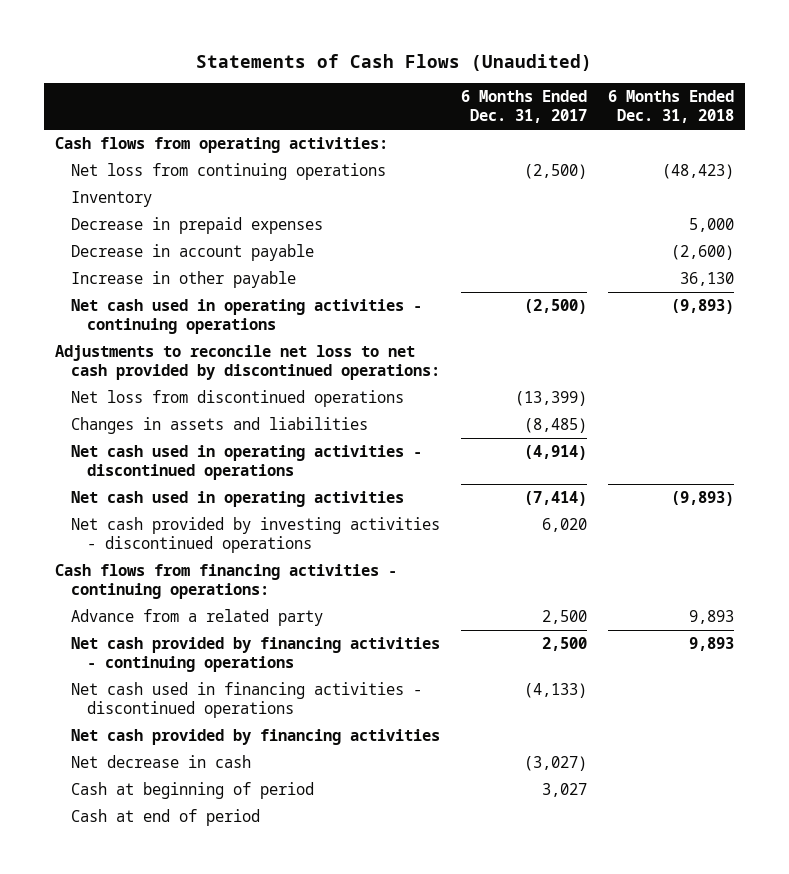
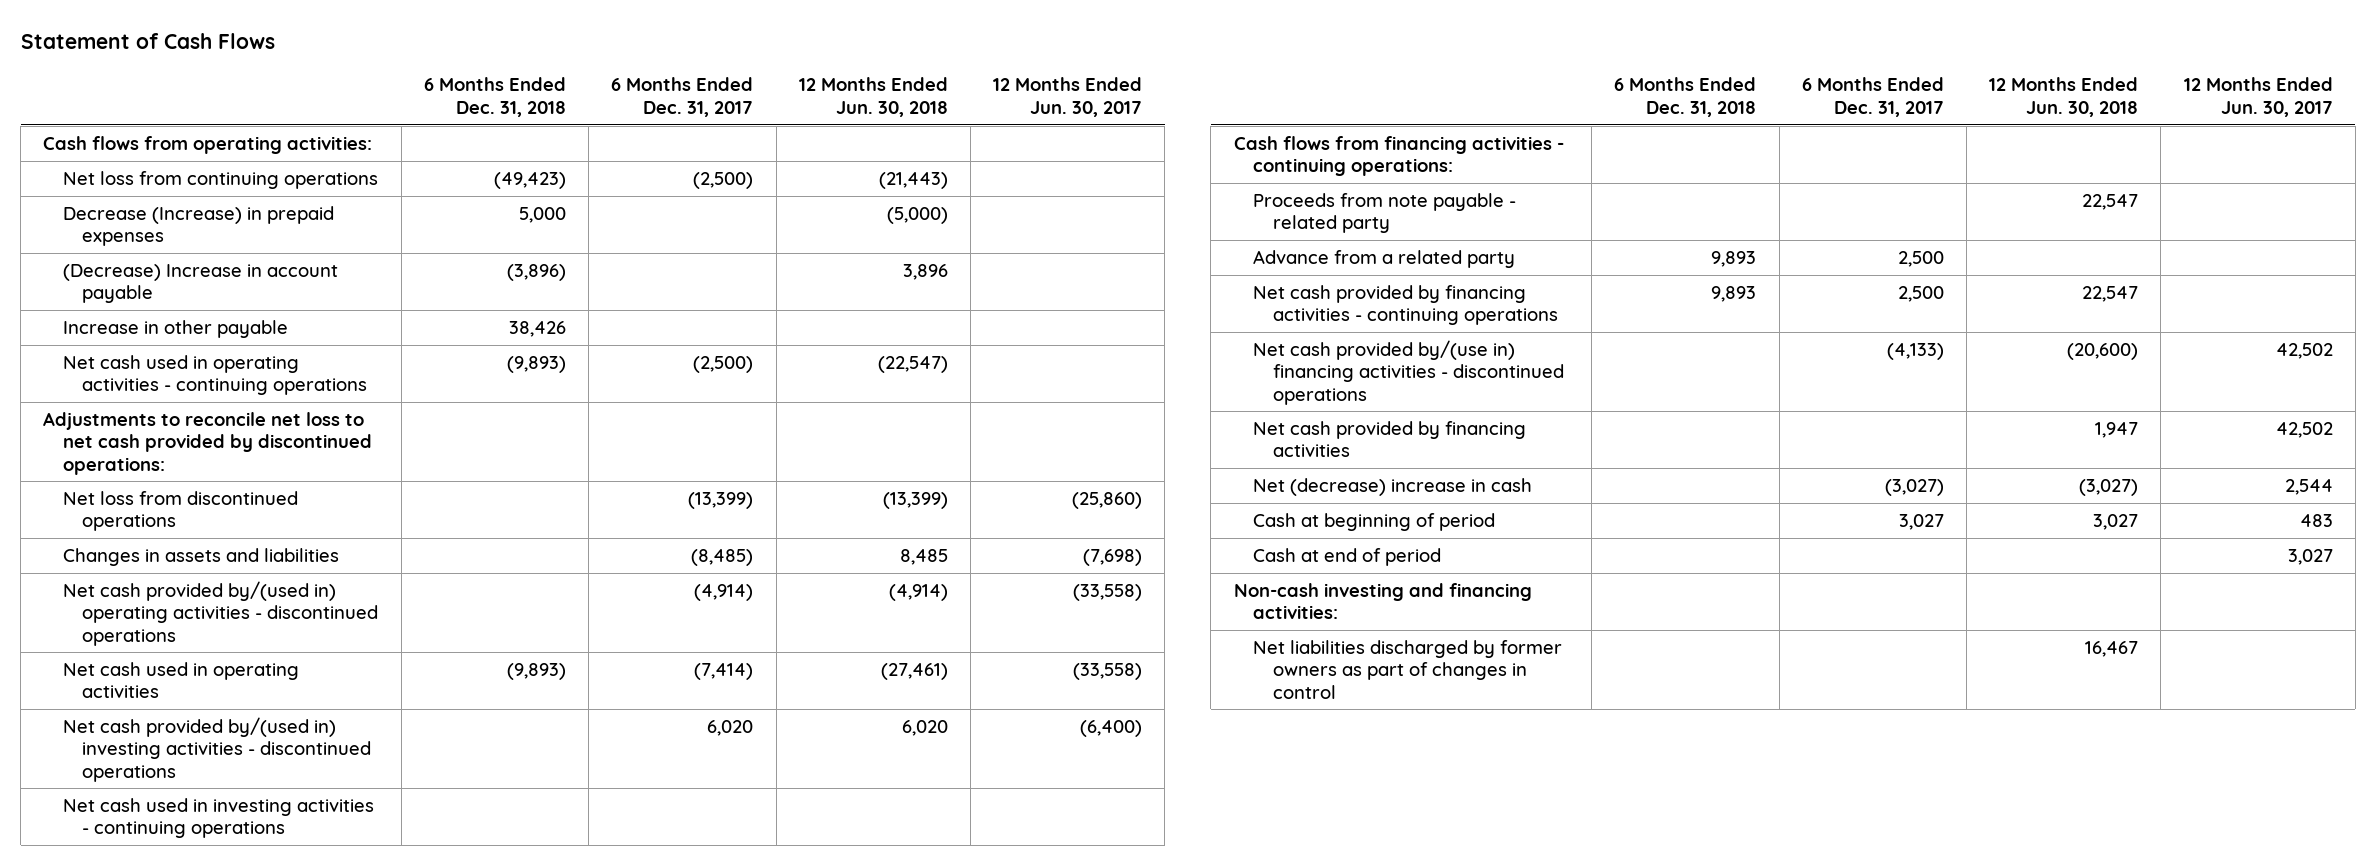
- Statements of Cash Flows (Unaudited)
+ Statement of Cash Flows
- | 6 Months Ended Dec. 31, 2017 | 6 Months Ended Dec. 31, 2018
+ | 6 Months Ended Dec. 31, 2018 | 6 Months Ended Dec. 31, 2017 | 12 Months Ended Jun. 30, 2018 | 12 Months Ended Jun. 30, 2017
- Net loss from continuing operations | (2,500) | (48,423)
- Inventory
- Decrease in prepaid expenses | | 5,000
- Decrease in account payable | | (2,600)
- Increase in other payable | | 36,130
+ Net loss from continuing operations | (49,423) | (2,500) | (21,443) |
+ Decrease (Increase) in prepaid expenses | 5,000 | | (5,000) |
+ (Decrease) Increase in account payable | (3,896) | | 3,896 |
+ Increase in other payable | 38,426 | | |
- Net cash used in operating activities - discontinued operations | (4,914) |
+ Net cash provided by/(used in) operating activities - discontinued operations | | (4,914) | (4,914) | (33,558)
- Net cash provided by investing activities - discontinued operations | 6,020 |
+ Net cash provided by/(used in) investing activities - discontinued operations | | 6,020 | 6,020 | (6,400)
+ Net cash used in investing activities - continuing operations
+ Proceeds from note payable - related party | | | 22,547 |
- Net cash used in financing activities - discontinued operations | (4,133) |
+ Net cash provided by/(use in) financing activities - discontinued operations | | (4,133) | (20,600) | 42,502
- Net decrease in cash | (3,027) |
+ Net (decrease) increase in cash | | (3,027) | (3,027) | 2,544
+ Non-cash investing and financing activities:
+ Net liabilities discharged by former owners as part of changes in control | | | 16,467 |

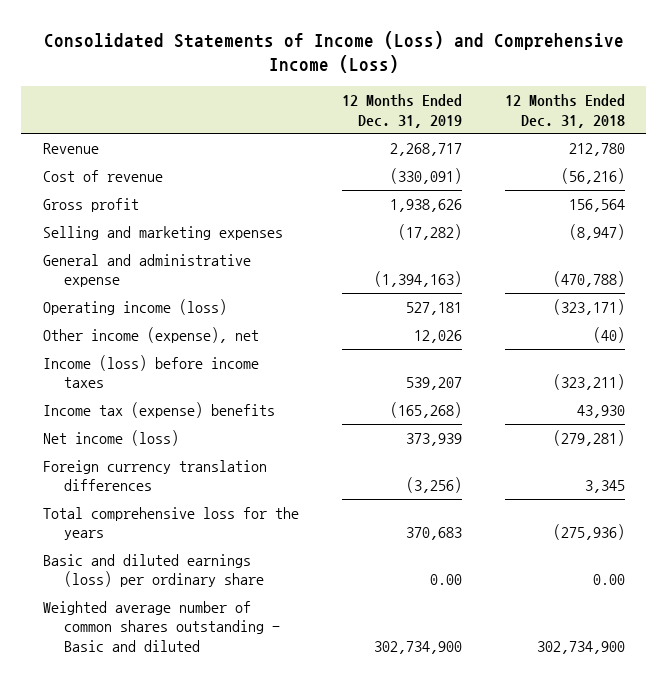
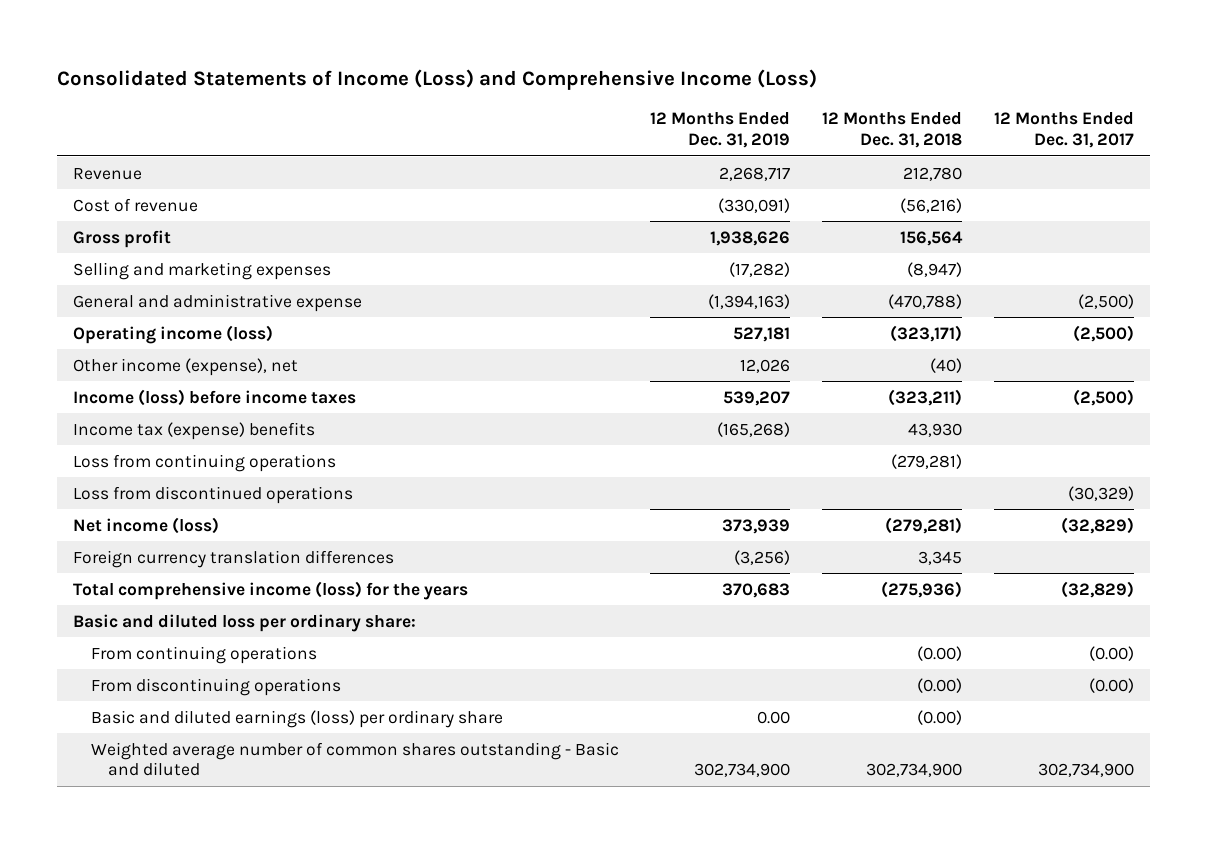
- | 12 Months Ended Dec. 31, 2019 | 12 Months Ended Dec. 31, 2018
+ | 12 Months Ended Dec. 31, 2019 | 12 Months Ended Dec. 31, 2018 | 12 Months Ended Dec. 31, 2017
+ Loss from continuing operations | | (279,281) |
+ Loss from discontinued operations | | | (30,329)
- Total comprehensive loss for the years | 370,683 | (275,936)
- Basic and diluted earnings (loss) per ordinary share | 0.00 | 0.00
+ Total comprehensive income (loss) for the years | 370,683 | (275,936) | (32,829)
+ Basic and diluted loss per ordinary share:
+ From continuing operations | | (0.00) | (0.00)
+ From discontinuing operations | | (0.00) | (0.00)
+ Basic and diluted earnings (loss) per ordinary share | 0.00 | (0.00) |

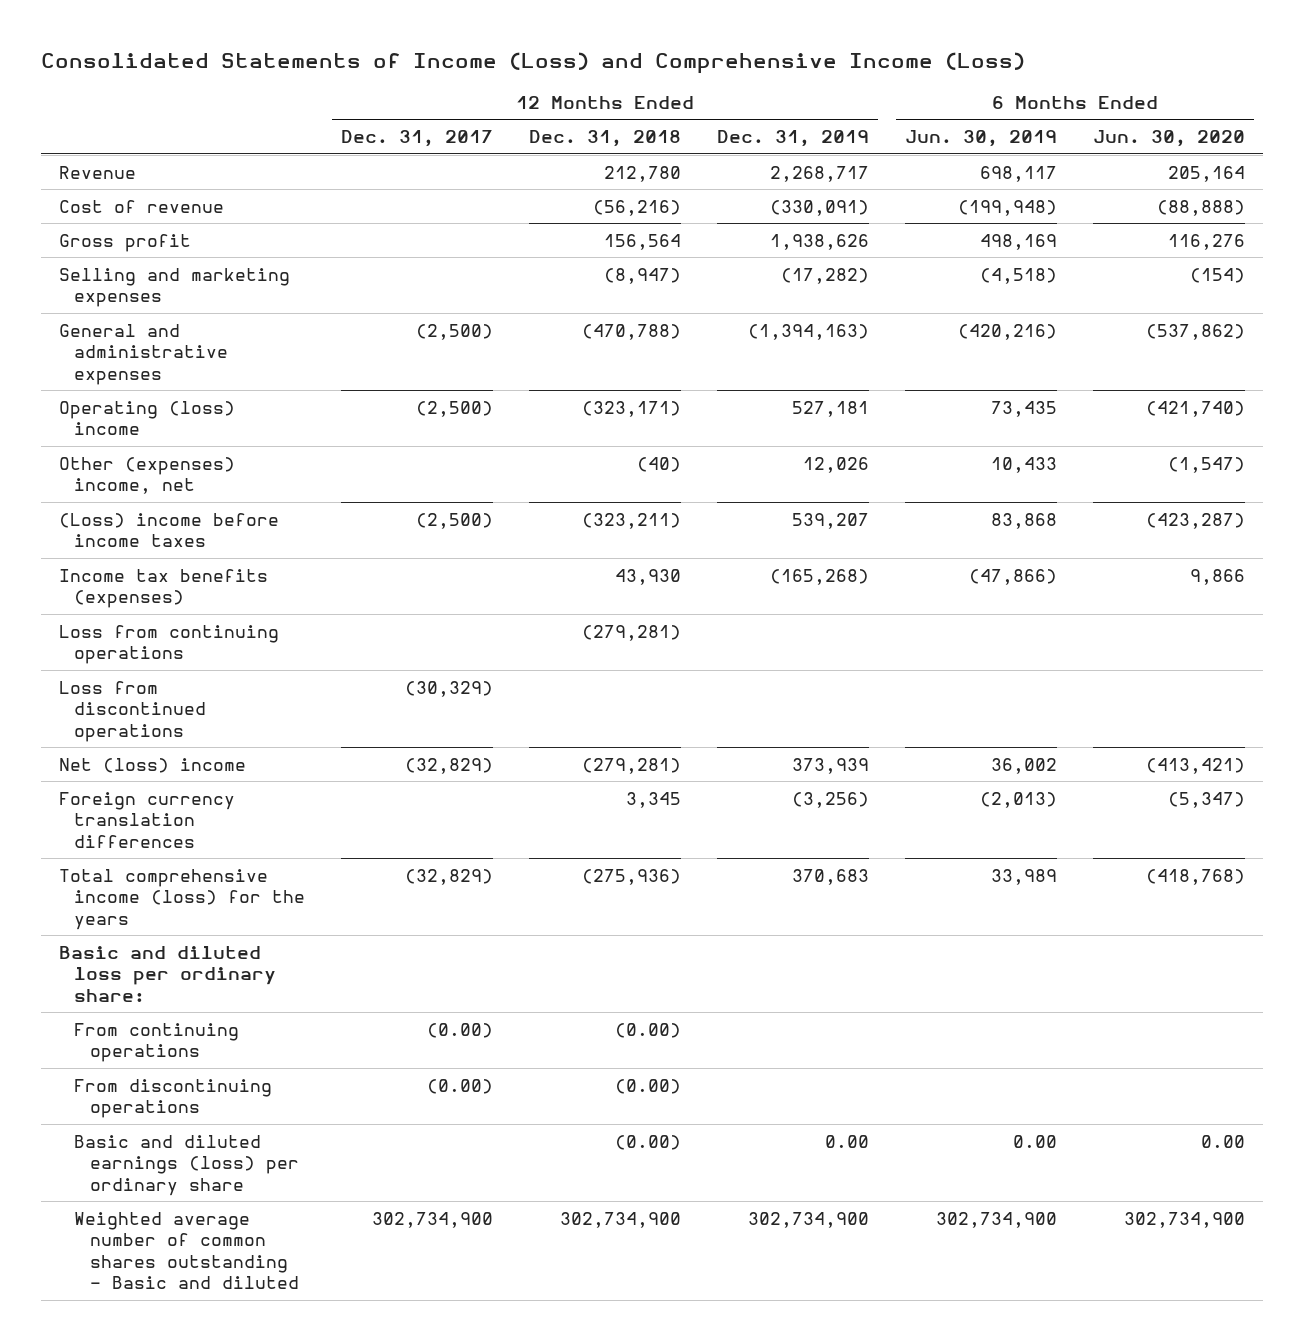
- | 12 Months Ended Dec. 31, 2019 | 12 Months Ended Dec. 31, 2018 | 12 Months Ended Dec. 31, 2017
+ | 12 Months Ended Dec. 31, 2017 | 12 Months Ended Dec. 31, 2018 | 12 Months Ended Dec. 31, 2019 | 6 Months Ended Jun. 30, 2019 | 6 Months Ended Jun. 30, 2020
- General and administrative expense | (1,394,163) | (470,788) | (2,500)
- Operating income (loss) | 527,181 | (323,171) | (2,500)
- Other income (expense), net | 12,026 | (40) |
- Income (loss) before income taxes | 539,207 | (323,211) | (2,500)
- Income tax (expense) benefits | (165,268) | 43,930 |
+ General and administrative expenses | (2,500) | (470,788) | (1,394,163) | (420,216) | (537,862)
+ Operating (loss) income | (2,500) | (323,171) | 527,181 | 73,435 | (421,740)
+ Other (expenses) income, net | | (40) | 12,026 | 10,433 | (1,547)
+ (Loss) income before income taxes | (2,500) | (323,211) | 539,207 | 83,868 | (423,287)
+ Income tax benefits (expenses) | | 43,930 | (165,268) | (47,866) | 9,866
- Net income (loss) | 373,939 | (279,281) | (32,829)
+ Net (loss) income | (32,829) | (279,281) | 373,939 | 36,002 | (413,421)

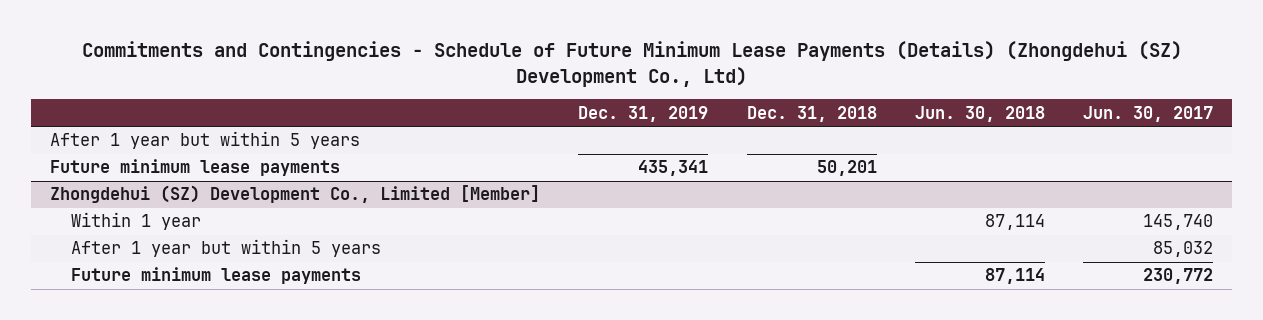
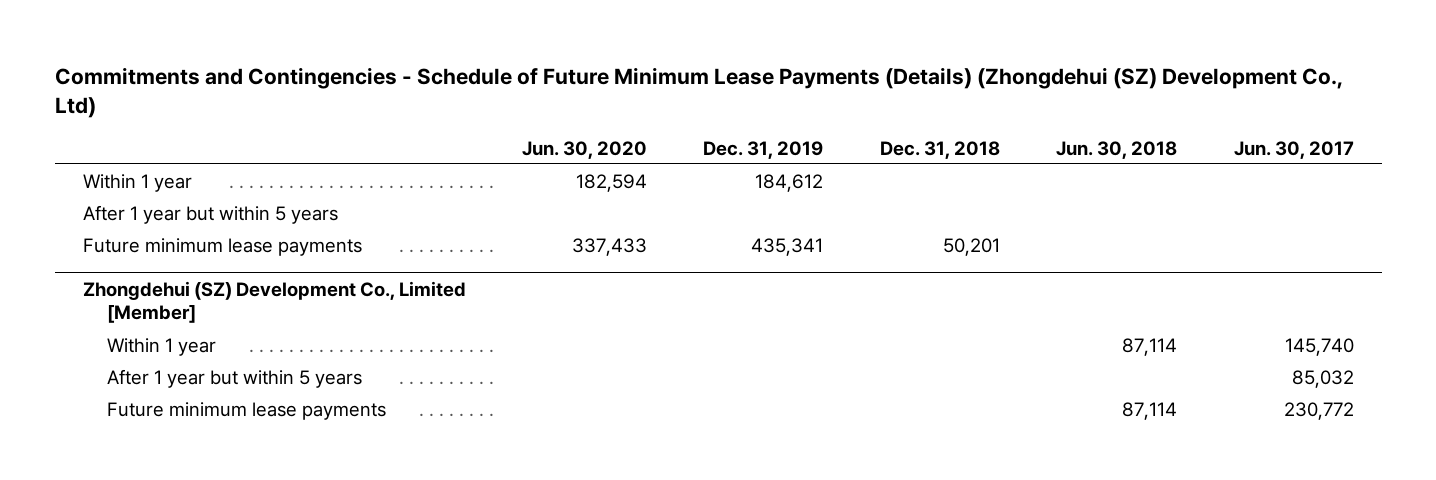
- | Dec. 31, 2019 | Dec. 31, 2018 | Jun. 30, 2018 | Jun. 30, 2017
+ | Jun. 30, 2020 | Dec. 31, 2019 | Dec. 31, 2018 | Jun. 30, 2018 | Jun. 30, 2017
+ Within 1 year | 182,594 | 184,612 | | |

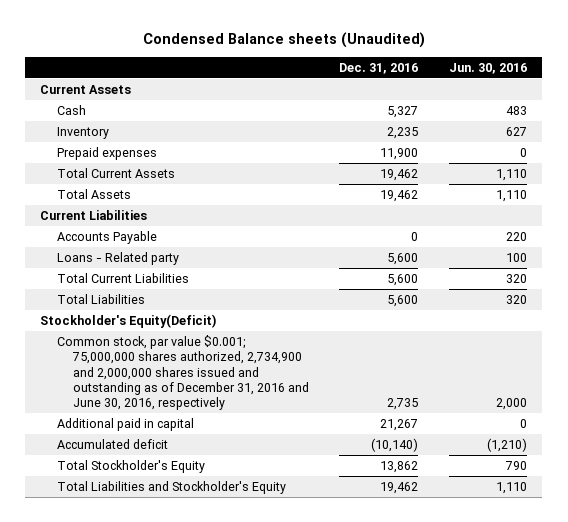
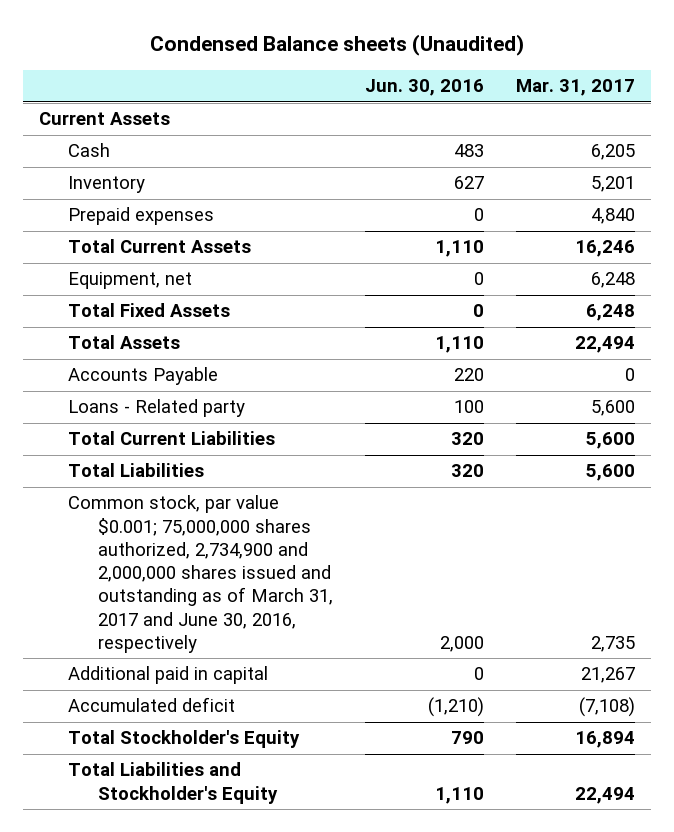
- | Dec. 31, 2016 | Jun. 30, 2016
+ | Jun. 30, 2016 | Mar. 31, 2017
+ Equipment, net | 0 | 6,248
+ Total Fixed Assets | 0 | 6,248
- Current Liabilities
- Stockholder's Equity(Deficit)
- Common stock, par value $0.001; 75,000,000 shares authorized, 2,734,900 and 2,000,000 shares issued and outstanding as of December 31, 2016 and June 30, 2016, respectively | 2,735 | 2,000
+ Common stock, par value $0.001; 75,000,000 shares authorized, 2,734,900 and 2,000,000 shares issued and outstanding as of March 31, 2017 and June 30, 2016, respectively | 2,000 | 2,735

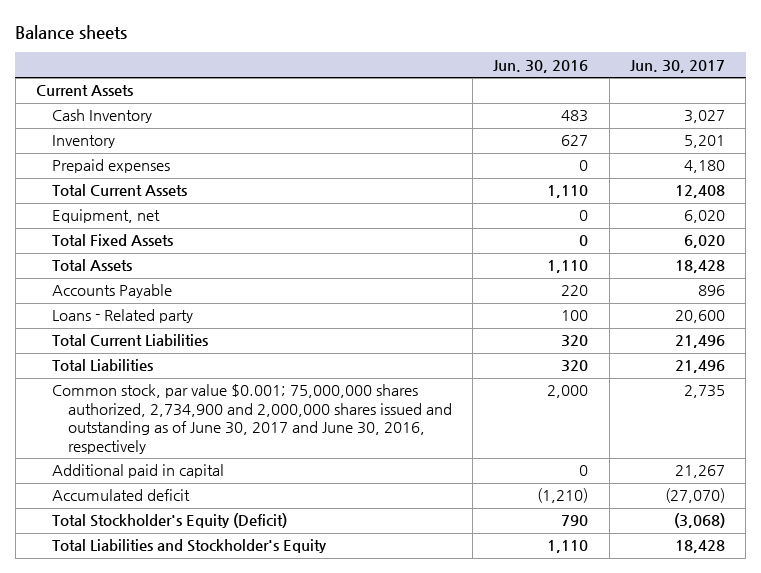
- Condensed Balance sheets (Unaudited)
+ Balance sheets
- | Jun. 30, 2016 | Mar. 31, 2017
+ | Jun. 30, 2016 | Jun. 30, 2017
- Cash | 483 | 6,205
+ Cash Inventory | 483 | 3,027
- Common stock, par value $0.001; 75,000,000 shares authorized, 2,734,900 and 2,000,000 shares issued and outstanding as of March 31, 2017 and June 30, 2016, respectively | 2,000 | 2,735
+ Common stock, par value $0.001; 75,000,000 shares authorized, 2,734,900 and 2,000,000 shares issued and outstanding as of June 30, 2017 and June 30, 2016, respectively | 2,000 | 2,735
- Total Stockholder's Equity | 790 | 16,894
+ Total Stockholder's Equity (Deficit) | 790 | (3,068)

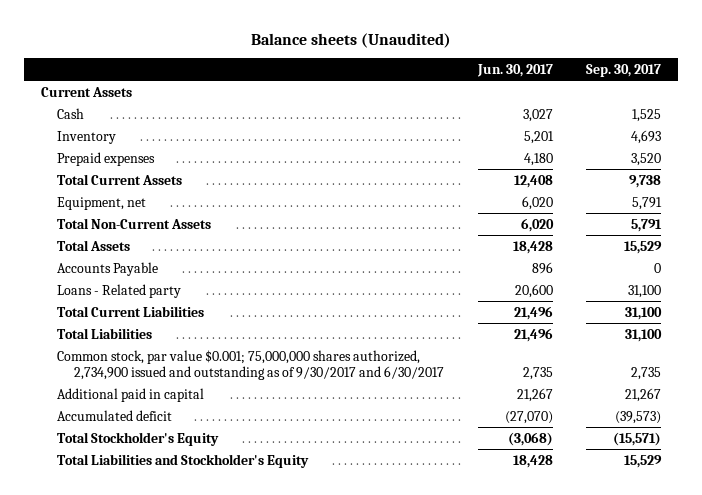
- Balance sheets
+ Balance sheets (Unaudited)
- | Jun. 30, 2016 | Jun. 30, 2017
+ | Jun. 30, 2017 | Sep. 30, 2017
- Cash Inventory | 483 | 3,027
+ Cash | 3,027 | 1,525
- Total Fixed Assets | 0 | 6,020
+ Total Non-Current Assets | 6,020 | 5,791
- Common stock, par value $0.001; 75,000,000 shares authorized, 2,734,900 and 2,000,000 shares issued and outstanding as of June 30, 2017 and June 30, 2016, respectively | 2,000 | 2,735
+ Common stock, par value $0.001; 75,000,000 shares authorized, 2,734,900 issued and outstanding as of 9/30/2017 and 6/30/2017 | 2,735 | 2,735
- Total Stockholder's Equity (Deficit) | 790 | (3,068)
+ Total Stockholder's Equity | (3,068) | (15,571)

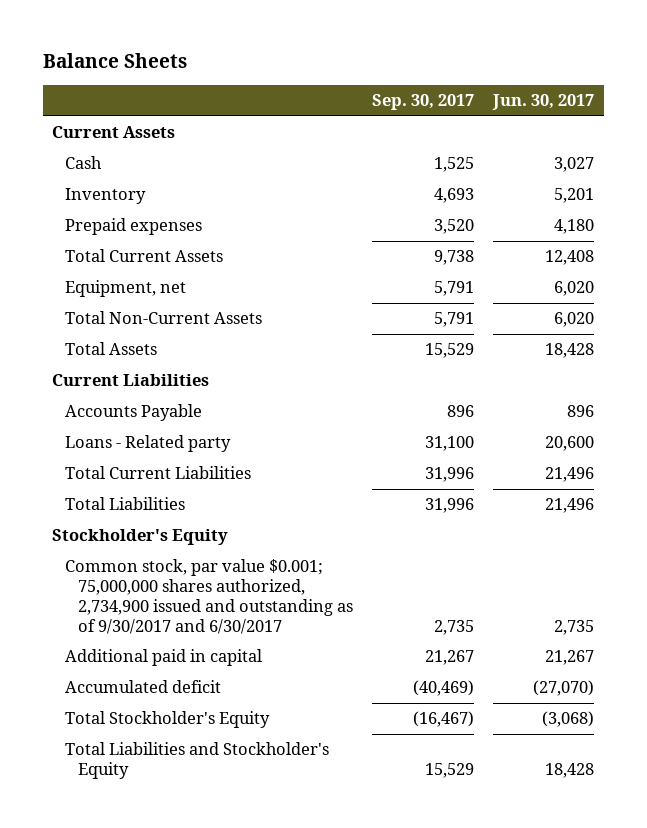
- Balance sheets (Unaudited)
+ Balance Sheets
- | Jun. 30, 2017 | Sep. 30, 2017
+ | Sep. 30, 2017 | Jun. 30, 2017
- Accounts Payable | 896 | 0
+ Current Liabilities
+ Accounts Payable | 896 | 896
- Total Current Liabilities | 21,496 | 31,100
- Total Liabilities | 21,496 | 31,100
+ Total Current Liabilities | 31,996 | 21,496
+ Total Liabilities | 31,996 | 21,496
+ Stockholder's Equity
- Accumulated deficit | (27,070) | (39,573)
- Total Stockholder's Equity | (3,068) | (15,571)
+ Accumulated deficit | (40,469) | (27,070)
+ Total Stockholder's Equity | (16,467) | (3,068)

